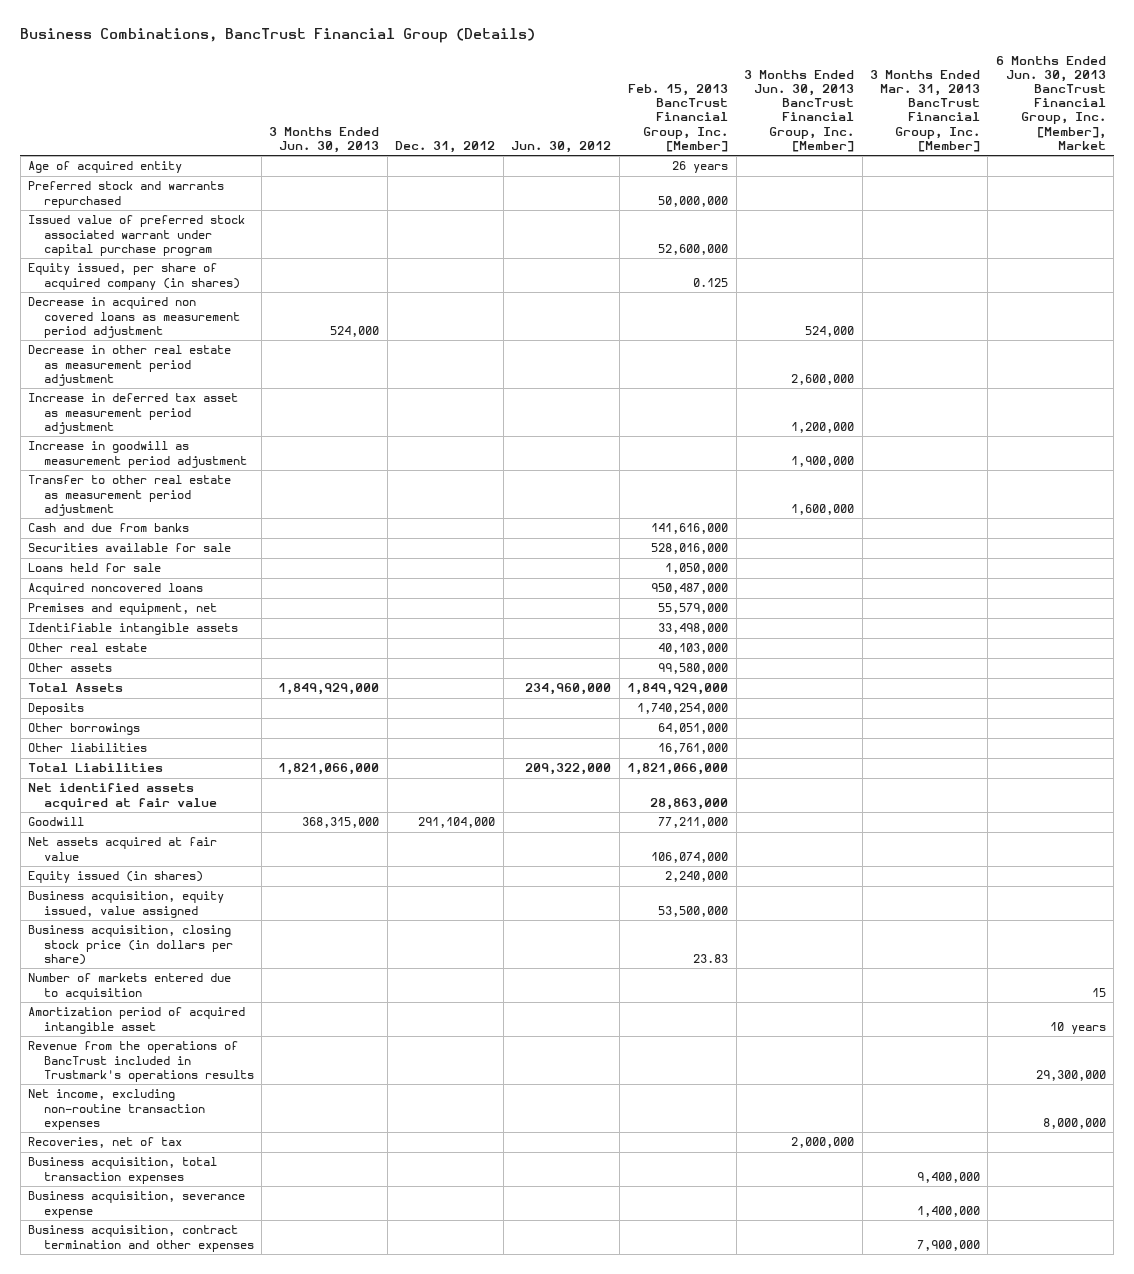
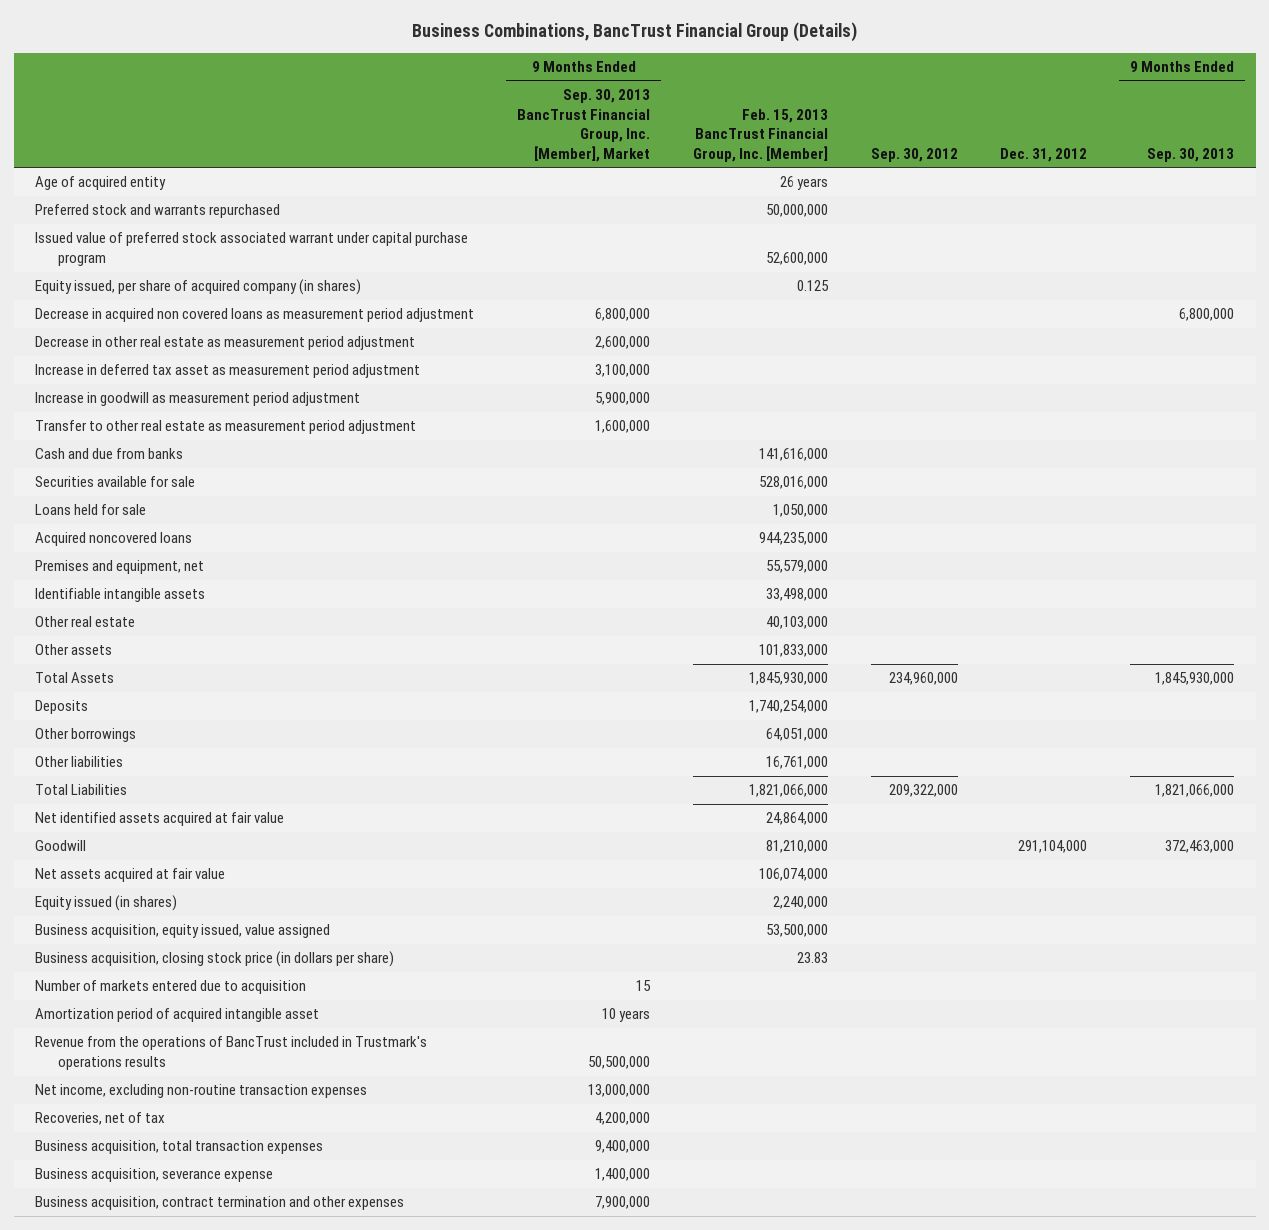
- | 3 Months Ended Jun. 30, 2013 | Dec. 31, 2012 | Jun. 30, 2012 | Feb. 15, 2013 BancTrust Financial Group, Inc. [Member] | 3 Months Ended Jun. 30, 2013 BancTrust Financial Group, Inc. [Member] | 3 Months Ended Mar. 31, 2013 BancTrust Financial Group, Inc. [Member] | 6 Months Ended Jun. 30, 2013 BancTrust Financial Group, Inc. [Member], Market
+ | 9 Months Ended Sep. 30, 2013 BancTrust Financial Group, Inc. [Member], Market | Feb. 15, 2013 BancTrust Financial Group, Inc. [Member] | Sep. 30, 2012 | Dec. 31, 2012 | 9 Months Ended Sep. 30, 2013
- Acquired noncovered loans | | | | 950,487,000 | | |
+ Acquired noncovered loans | | 944,235,000 | | |
- Other assets | | | | 99,580,000 | | |
- Total Assets | 1,849,929,000 | | 234,960,000 | 1,849,929,000 | | |
+ Other assets | | 101,833,000 | | |
+ Total Assets | | 1,845,930,000 | 234,960,000 | | 1,845,930,000
- Net identified assets acquired at fair value | | | | 28,863,000 | | |
- Goodwill | 368,315,000 | 291,104,000 | | 77,211,000 | | |
+ Net identified assets acquired at fair value | | 24,864,000 | | |
+ Goodwill | | 81,210,000 | | 291,104,000 | 372,463,000

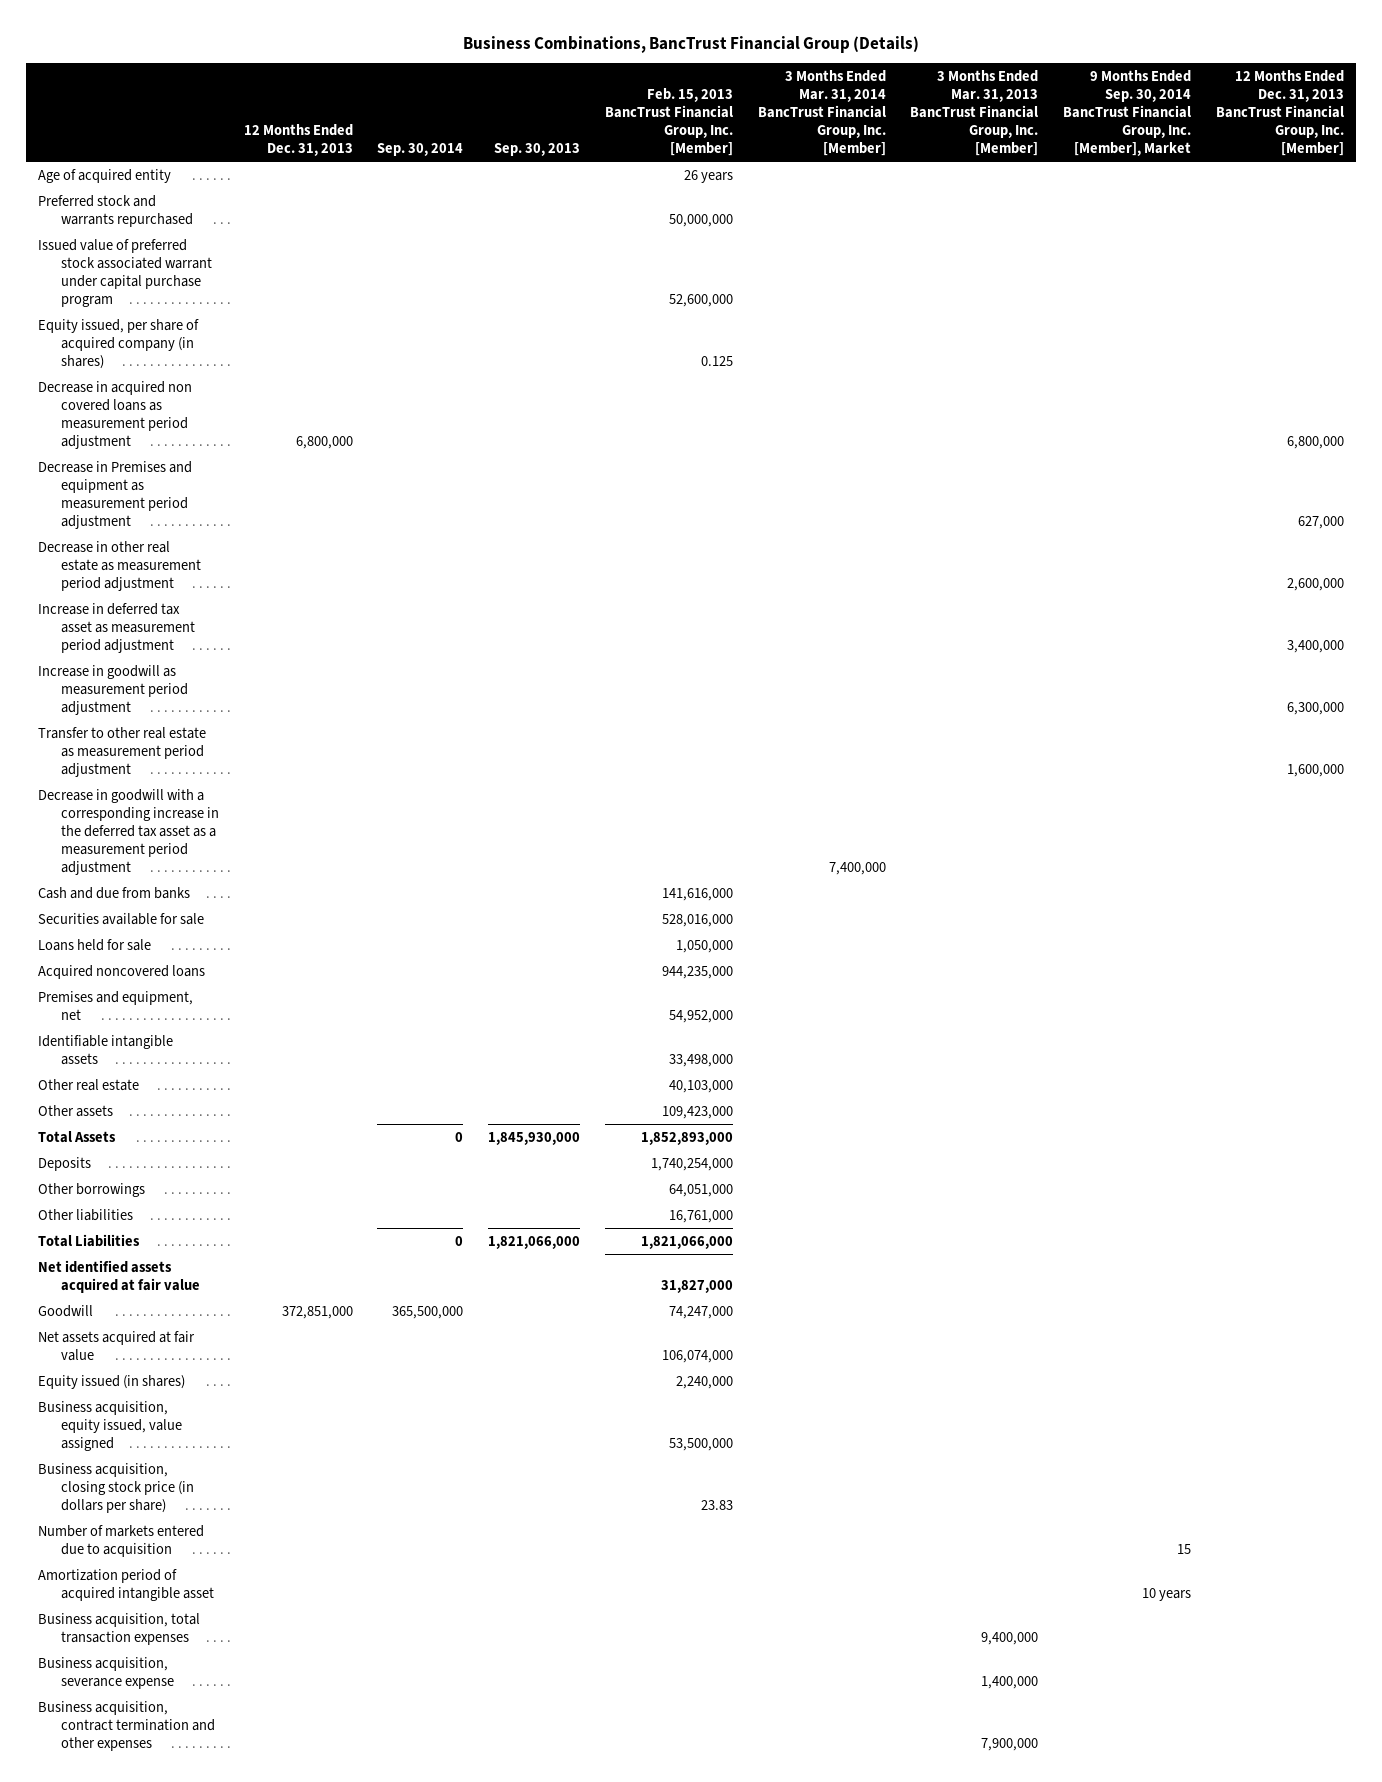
- | 9 Months Ended Sep. 30, 2013 BancTrust Financial Group, Inc. [Member], Market | Feb. 15, 2013 BancTrust Financial Group, Inc. [Member] | Sep. 30, 2012 | Dec. 31, 2012 | 9 Months Ended Sep. 30, 2013
+ | 12 Months Ended Dec. 31, 2013 | Sep. 30, 2014 | Sep. 30, 2013 | Feb. 15, 2013 BancTrust Financial Group, Inc. [Member] | 3 Months Ended Mar. 31, 2014 BancTrust Financial Group, Inc. [Member] | 3 Months Ended Mar. 31, 2013 BancTrust Financial Group, Inc. [Member] | 9 Months Ended Sep. 30, 2014 BancTrust Financial Group, Inc. [Member], Market | 12 Months Ended Dec. 31, 2013 BancTrust Financial Group, Inc. [Member]
+ Decrease in Premises and equipment as measurement period adjustment | | | | | | | | 627,000
+ Decrease in goodwill with a corresponding increase in the deferred tax asset as a measurement period adjustment | | | | | 7,400,000 | | |
- Premises and equipment, net | | 55,579,000 | | |
+ Premises and equipment, net | | | | 54,952,000 | | | |
- Other assets | | 101,833,000 | | |
- Total Assets | | 1,845,930,000 | 234,960,000 | | 1,845,930,000
+ Other assets | | | | 109,423,000 | | | |
+ Total Assets | | 0 | 1,845,930,000 | 1,852,893,000 | | | |
- Net identified assets acquired at fair value | | 24,864,000 | | |
- Goodwill | | 81,210,000 | | 291,104,000 | 372,463,000
+ Net identified assets acquired at fair value | | | | 31,827,000 | | | |
+ Goodwill | 372,851,000 | 365,500,000 | | 74,247,000 | | | |
- Revenue from the operations of BancTrust included in Trustmark's operations results | 50,500,000 | | | |
- Net income, excluding non-routine transaction expenses | 13,000,000 | | | |
- Recoveries, net of tax | 4,200,000 | | | |

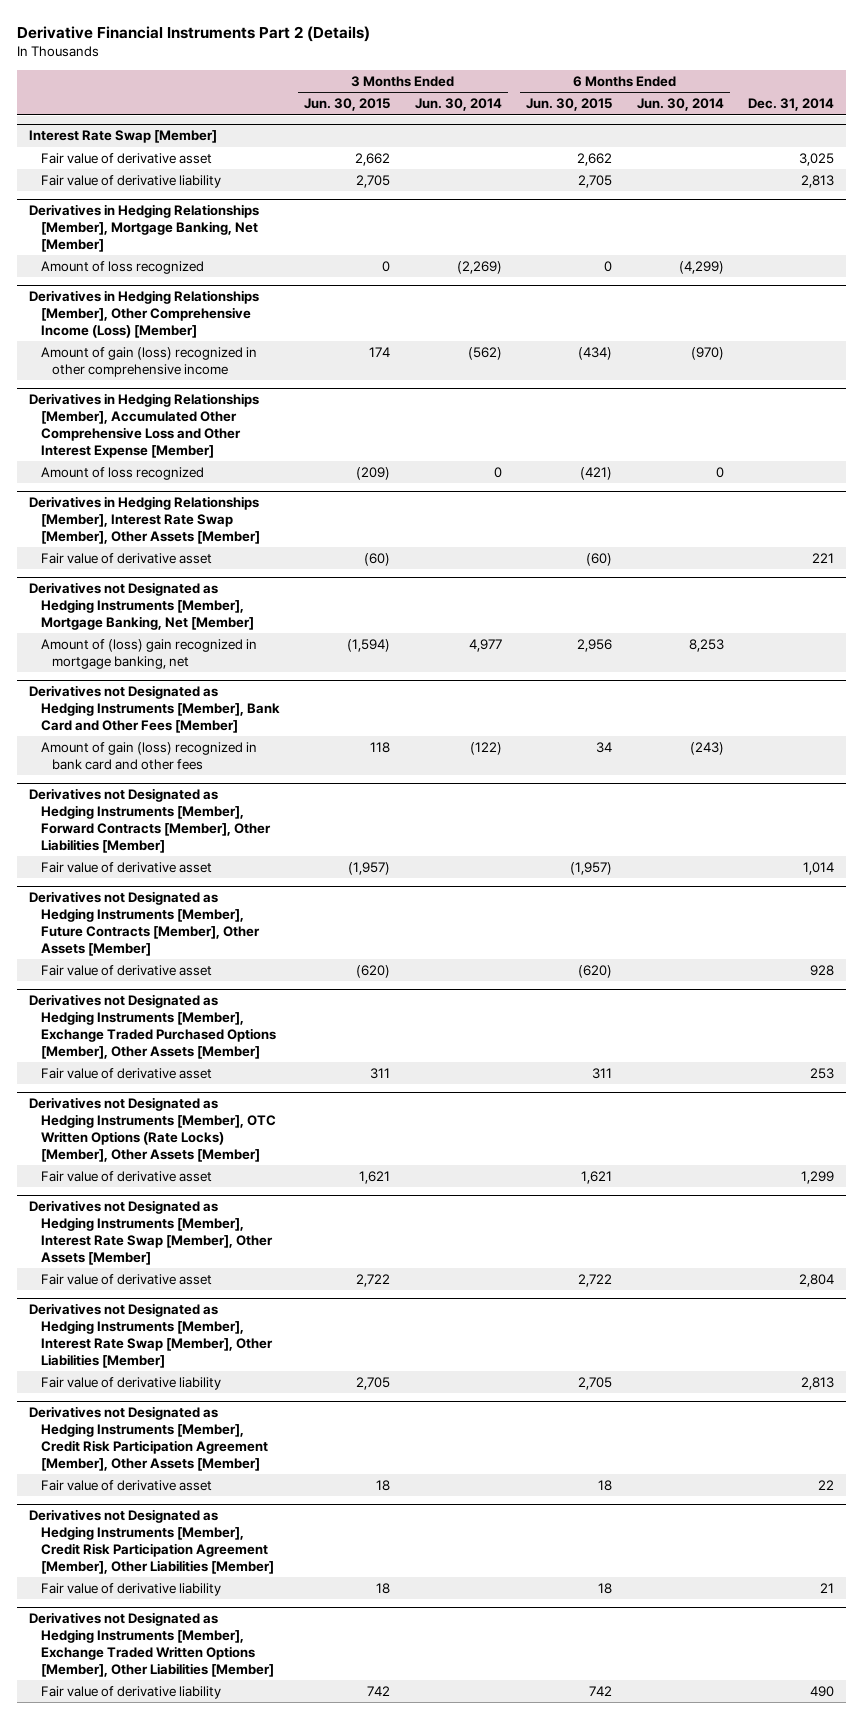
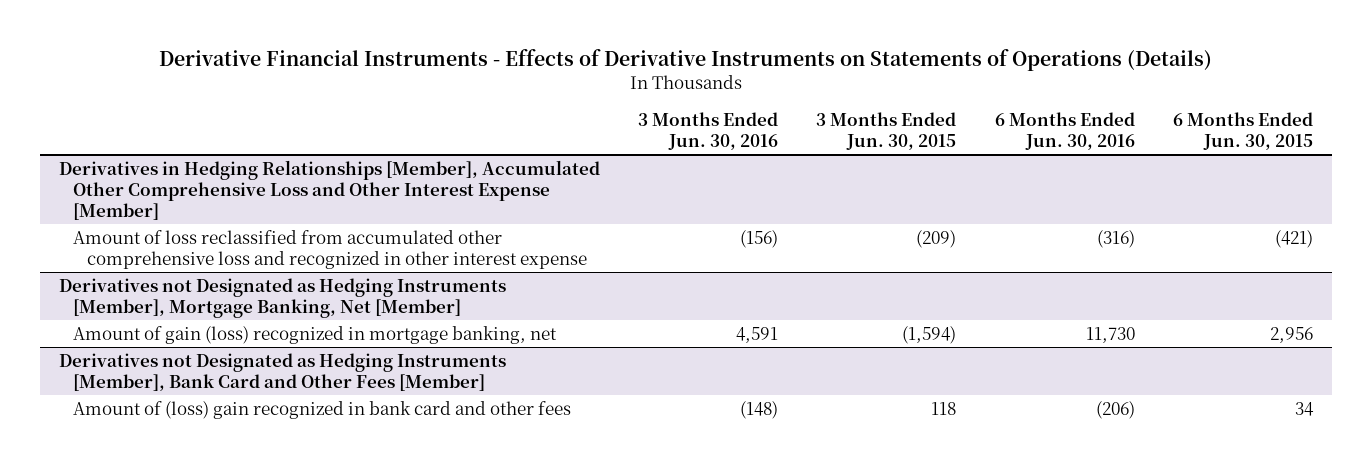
- Derivative Financial Instruments Part 2 (Details)
+ Derivative Financial Instruments - Effects of Derivative Instruments on Statements of Operations (Details)
- | 3 Months Ended Jun. 30, 2015 | 3 Months Ended Jun. 30, 2014 | 6 Months Ended Jun. 30, 2015 | 6 Months Ended Jun. 30, 2014 | Dec. 31, 2014
+ | 3 Months Ended Jun. 30, 2016 | 3 Months Ended Jun. 30, 2015 | 6 Months Ended Jun. 30, 2016 | 6 Months Ended Jun. 30, 2015
- Interest Rate Swap [Member]
- Fair value of derivative asset | 2,662 | | 2,662 | | 3,025
- Fair value of derivative liability | 2,705 | | 2,705 | | 2,813
- Derivatives in Hedging Relationships [Member], Mortgage Banking, Net [Member]
- Amount of loss recognized | 0 | (2,269) | 0 | (4,299) |
- Derivatives in Hedging Relationships [Member], Other Comprehensive Income (Loss) [Member]
- Amount of gain (loss) recognized in other comprehensive income | 174 | (562) | (434) | (970) |
@ Derivatives in Hedging Relationships [Member], Accumulated Other Comprehensive Loss and Other Interest Expense [Member]
- Amount of loss recognized | (209) | 0 | (421) | 0 |
- Derivatives in Hedging Relationships [Member], Interest Rate Swap [Member], Other Assets [Member]
- Fair value of derivative asset | (60) | | (60) | | 221
@ Derivatives in Hedging Relationships [Member], Accumulated Other Comprehensive Loss and Other Interest Expense [Member]
+ Amount of loss reclassified from accumulated other comprehensive loss and recognized in other interest expense | (156) | (209) | (316) | (421)
@ Derivatives not Designated as Hedging Instruments [Member], Mortgage Banking, Net [Member]
- Amount of (loss) gain recognized in mortgage banking, net | (1,594) | 4,977 | 2,956 | 8,253 |
+ Amount of gain (loss) recognized in mortgage banking, net | 4,591 | (1,594) | 11,730 | 2,956
@ Derivatives not Designated as Hedging Instruments [Member], Bank Card and Other Fees [Member]
- Amount of gain (loss) recognized in bank card and other fees | 118 | (122) | 34 | (243) |
- Derivatives not Designated as Hedging Instruments [Member], Forward Contracts [Member], Other Liabilities [Member]
- Fair value of derivative asset | (1,957) | | (1,957) | | 1,014
- Derivatives not Designated as Hedging Instruments [Member], Future Contracts [Member], Other Assets [Member]
- Fair value of derivative asset | (620) | | (620) | | 928
- Derivatives not Designated as Hedging Instruments [Member], Exchange Traded Purchased Options [Member], Other Assets [Member]
- Fair value of derivative asset | 311 | | 311 | | 253
- Derivatives not Designated as Hedging Instruments [Member], OTC Written Options (Rate Locks) [Member], Other Assets [Member]
- Fair value of derivative asset | 1,621 | | 1,621 | | 1,299
- Derivatives not Designated as Hedging Instruments [Member], Interest Rate Swap [Member], Other Assets [Member]
- Fair value of derivative asset | 2,722 | | 2,722 | | 2,804
- Derivatives not Designated as Hedging Instruments [Member], Interest Rate Swap [Member], Other Liabilities [Member]
- Fair value of derivative liability | 2,705 | | 2,705 | | 2,813
- Derivatives not Designated as Hedging Instruments [Member], Credit Risk Participation Agreement [Member], Other Assets [Member]
- Fair value of derivative asset | 18 | | 18 | | 22
- Derivatives not Designated as Hedging Instruments [Member], Credit Risk Participation Agreement [Member], Other Liabilities [Member]
- Fair value of derivative liability | 18 | | 18 | | 21
- Derivatives not Designated as Hedging Instruments [Member], Exchange Traded Written Options [Member], Other Liabilities [Member]
- Fair value of derivative liability | 742 | | 742 | | 490
@ Derivatives not Designated as Hedging Instruments [Member], Bank Card and Other Fees [Member]
+ Amount of (loss) gain recognized in bank card and other fees | (148) | 118 | (206) | 34

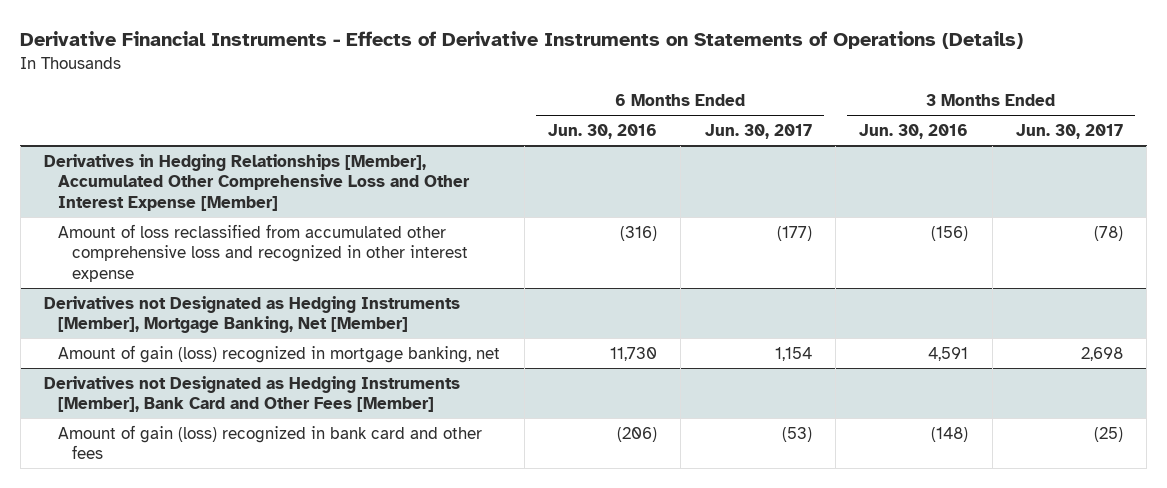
- | 3 Months Ended Jun. 30, 2016 | 3 Months Ended Jun. 30, 2015 | 6 Months Ended Jun. 30, 2016 | 6 Months Ended Jun. 30, 2015
+ | 6 Months Ended Jun. 30, 2016 | 6 Months Ended Jun. 30, 2017 | 3 Months Ended Jun. 30, 2016 | 3 Months Ended Jun. 30, 2017
@ Derivatives not Designated as Hedging Instruments [Member], Bank Card and Other Fees [Member]
- Amount of (loss) gain recognized in bank card and other fees | (148) | 118 | (206) | 34
+ Amount of gain (loss) recognized in bank card and other fees | (206) | (53) | (148) | (25)

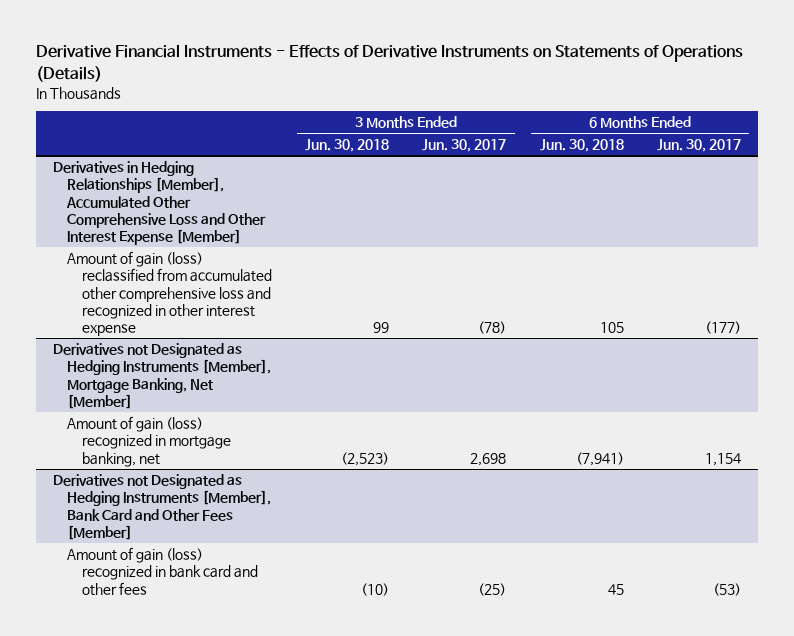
- | 6 Months Ended Jun. 30, 2016 | 6 Months Ended Jun. 30, 2017 | 3 Months Ended Jun. 30, 2016 | 3 Months Ended Jun. 30, 2017
+ | 3 Months Ended Jun. 30, 2018 | 3 Months Ended Jun. 30, 2017 | 6 Months Ended Jun. 30, 2018 | 6 Months Ended Jun. 30, 2017
@ Derivatives in Hedging Relationships [Member], Accumulated Other Comprehensive Loss and Other Interest Expense [Member]
- Amount of loss reclassified from accumulated other comprehensive loss and recognized in other interest expense | (316) | (177) | (156) | (78)
+ Amount of gain (loss) reclassified from accumulated other comprehensive loss and recognized in other interest expense | 99 | (78) | 105 | (177)

